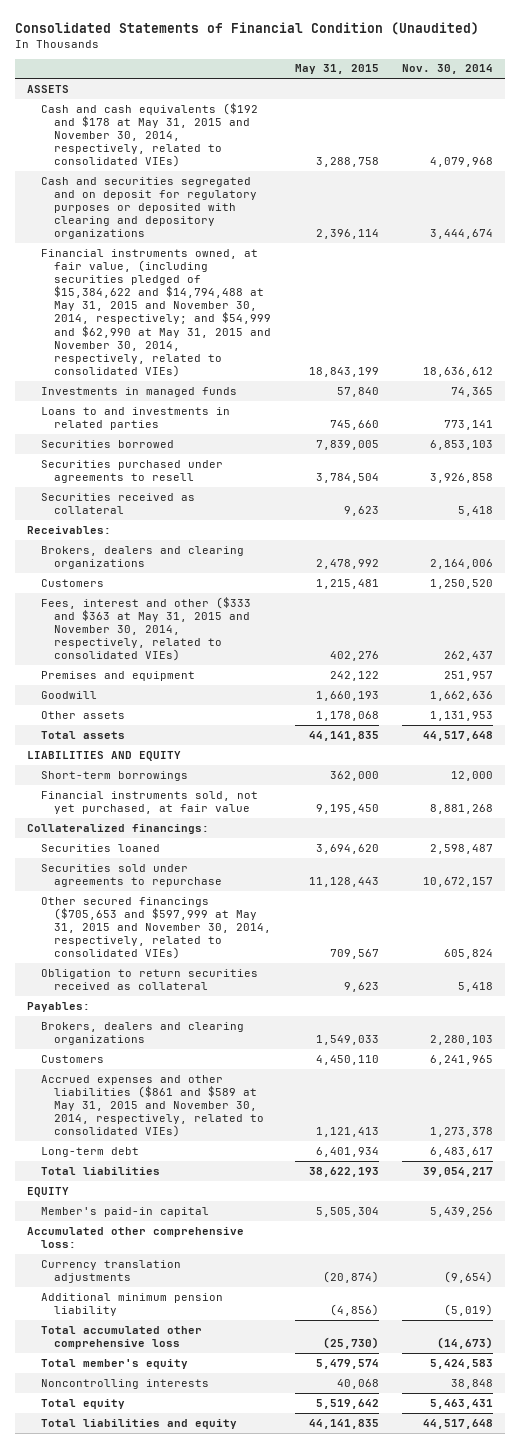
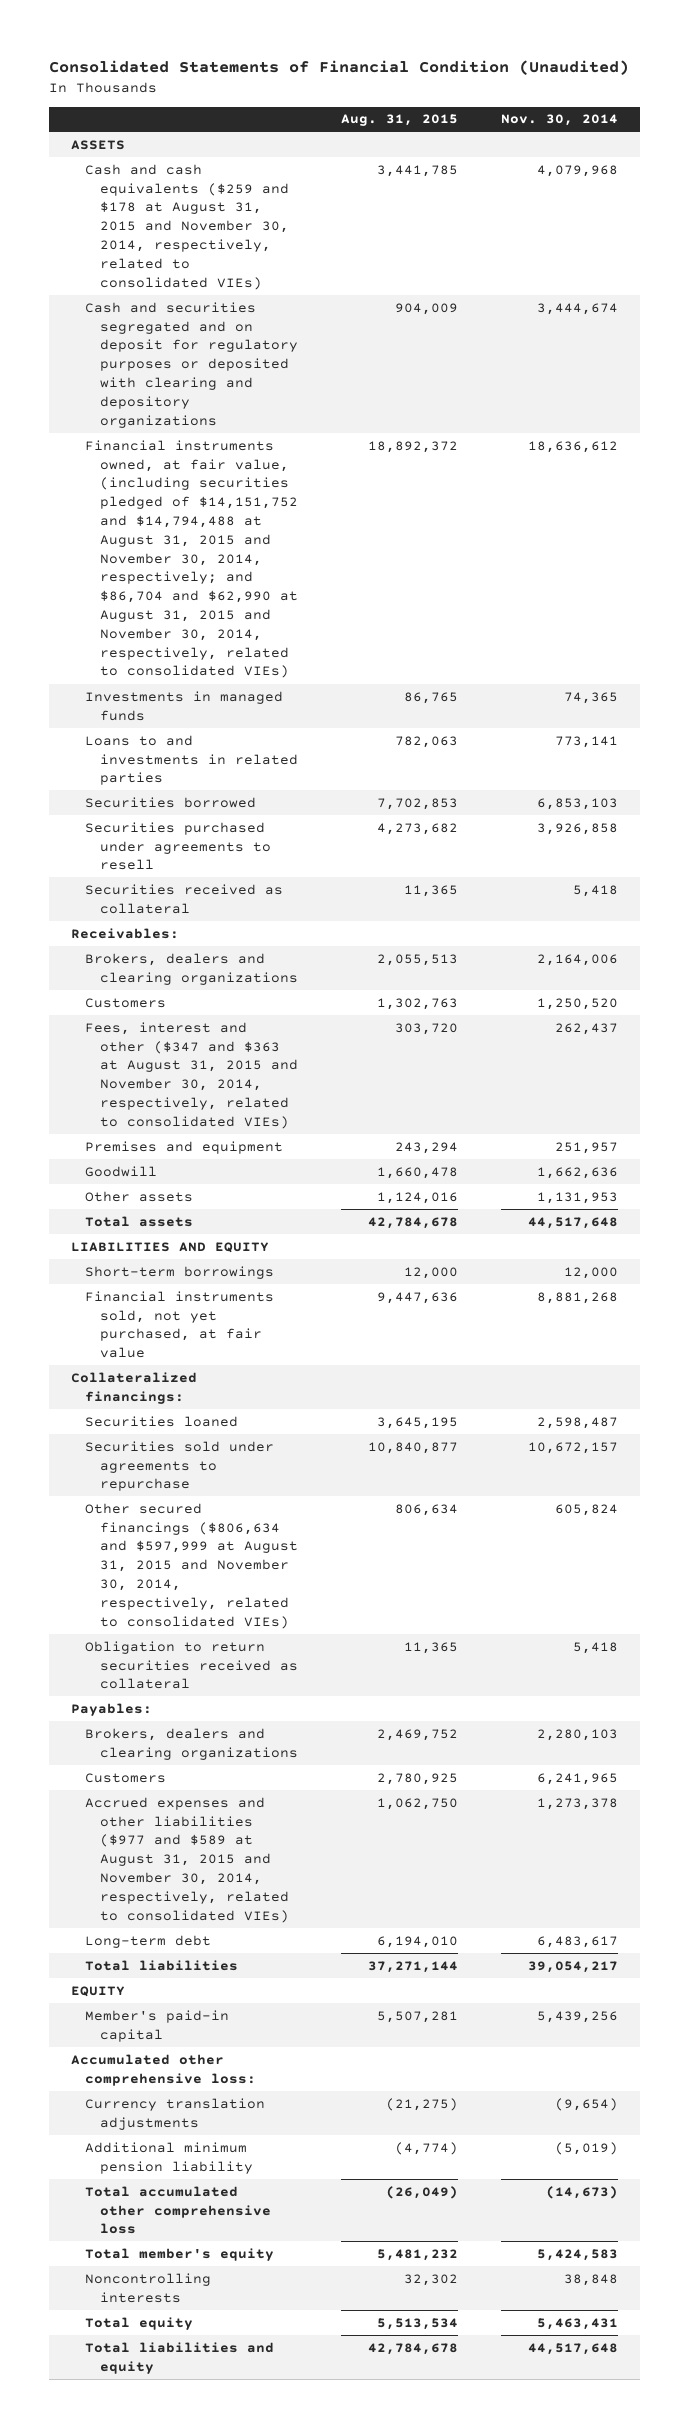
- | May 31, 2015 | Nov. 30, 2014
+ | Aug. 31, 2015 | Nov. 30, 2014
- Cash and cash equivalents ($192 and $178 at May 31, 2015 and November 30, 2014, respectively, related to consolidated VIEs) | 3,288,758 | 4,079,968
+ Cash and cash equivalents ($259 and $178 at August 31, 2015 and November 30, 2014, respectively, related to consolidated VIEs) | 3,441,785 | 4,079,968
- Financial instruments owned, at fair value, (including securities pledged of $15,384,622 and $14,794,488 at May 31, 2015 and November 30, 2014, respectively; and $54,999 and $62,990 at May 31, 2015 and November 30, 2014, respectively, related to consolidated VIEs) | 18,843,199 | 18,636,612
+ Financial instruments owned, at fair value, (including securities pledged of $14,151,752 and $14,794,488 at August 31, 2015 and November 30, 2014, respectively; and $86,704 and $62,990 at August 31, 2015 and November 30, 2014, respectively, related to consolidated VIEs) | 18,892,372 | 18,636,612
- Fees, interest and other ($333 and $363 at May 31, 2015 and November 30, 2014, respectively, related to consolidated VIEs) | 402,276 | 262,437
+ Fees, interest and other ($347 and $363 at August 31, 2015 and November 30, 2014, respectively, related to consolidated VIEs) | 303,720 | 262,437
- Other secured financings ($705,653 and $597,999 at May 31, 2015 and November 30, 2014, respectively, related to consolidated VIEs) | 709,567 | 605,824
+ Other secured financings ($806,634 and $597,999 at August 31, 2015 and November 30, 2014, respectively, related to consolidated VIEs) | 806,634 | 605,824
- Accrued expenses and other liabilities ($861 and $589 at May 31, 2015 and November 30, 2014, respectively, related to consolidated VIEs) | 1,121,413 | 1,273,378
+ Accrued expenses and other liabilities ($977 and $589 at August 31, 2015 and November 30, 2014, respectively, related to consolidated VIEs) | 1,062,750 | 1,273,378

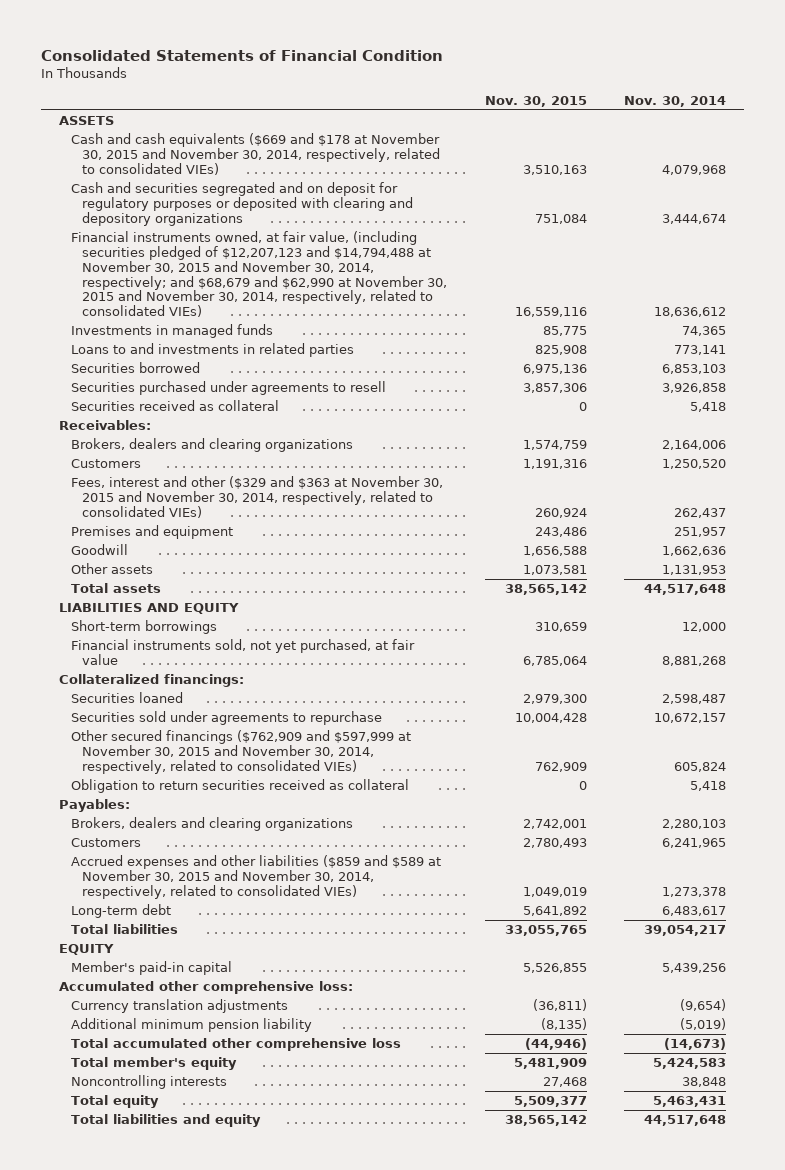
- Consolidated Statements of Financial Condition (Unaudited)
+ Consolidated Statements of Financial Condition
- | Aug. 31, 2015 | Nov. 30, 2014
+ | Nov. 30, 2015 | Nov. 30, 2014
- Cash and cash equivalents ($259 and $178 at August 31, 2015 and November 30, 2014, respectively, related to consolidated VIEs) | 3,441,785 | 4,079,968
+ Cash and cash equivalents ($669 and $178 at November 30, 2015 and November 30, 2014, respectively, related to consolidated VIEs) | 3,510,163 | 4,079,968
- Financial instruments owned, at fair value, (including securities pledged of $14,151,752 and $14,794,488 at August 31, 2015 and November 30, 2014, respectively; and $86,704 and $62,990 at August 31, 2015 and November 30, 2014, respectively, related to consolidated VIEs) | 18,892,372 | 18,636,612
+ Financial instruments owned, at fair value, (including securities pledged of $12,207,123 and $14,794,488 at November 30, 2015 and November 30, 2014, respectively; and $68,679 and $62,990 at November 30, 2015 and November 30, 2014, respectively, related to consolidated VIEs) | 16,559,116 | 18,636,612
- Fees, interest and other ($347 and $363 at August 31, 2015 and November 30, 2014, respectively, related to consolidated VIEs) | 303,720 | 262,437
+ Fees, interest and other ($329 and $363 at November 30, 2015 and November 30, 2014, respectively, related to consolidated VIEs) | 260,924 | 262,437
- Other secured financings ($806,634 and $597,999 at August 31, 2015 and November 30, 2014, respectively, related to consolidated VIEs) | 806,634 | 605,824
+ Other secured financings ($762,909 and $597,999 at November 30, 2015 and November 30, 2014, respectively, related to consolidated VIEs) | 762,909 | 605,824
- Accrued expenses and other liabilities ($977 and $589 at August 31, 2015 and November 30, 2014, respectively, related to consolidated VIEs) | 1,062,750 | 1,273,378
+ Accrued expenses and other liabilities ($859 and $589 at November 30, 2015 and November 30, 2014, respectively, related to consolidated VIEs) | 1,049,019 | 1,273,378

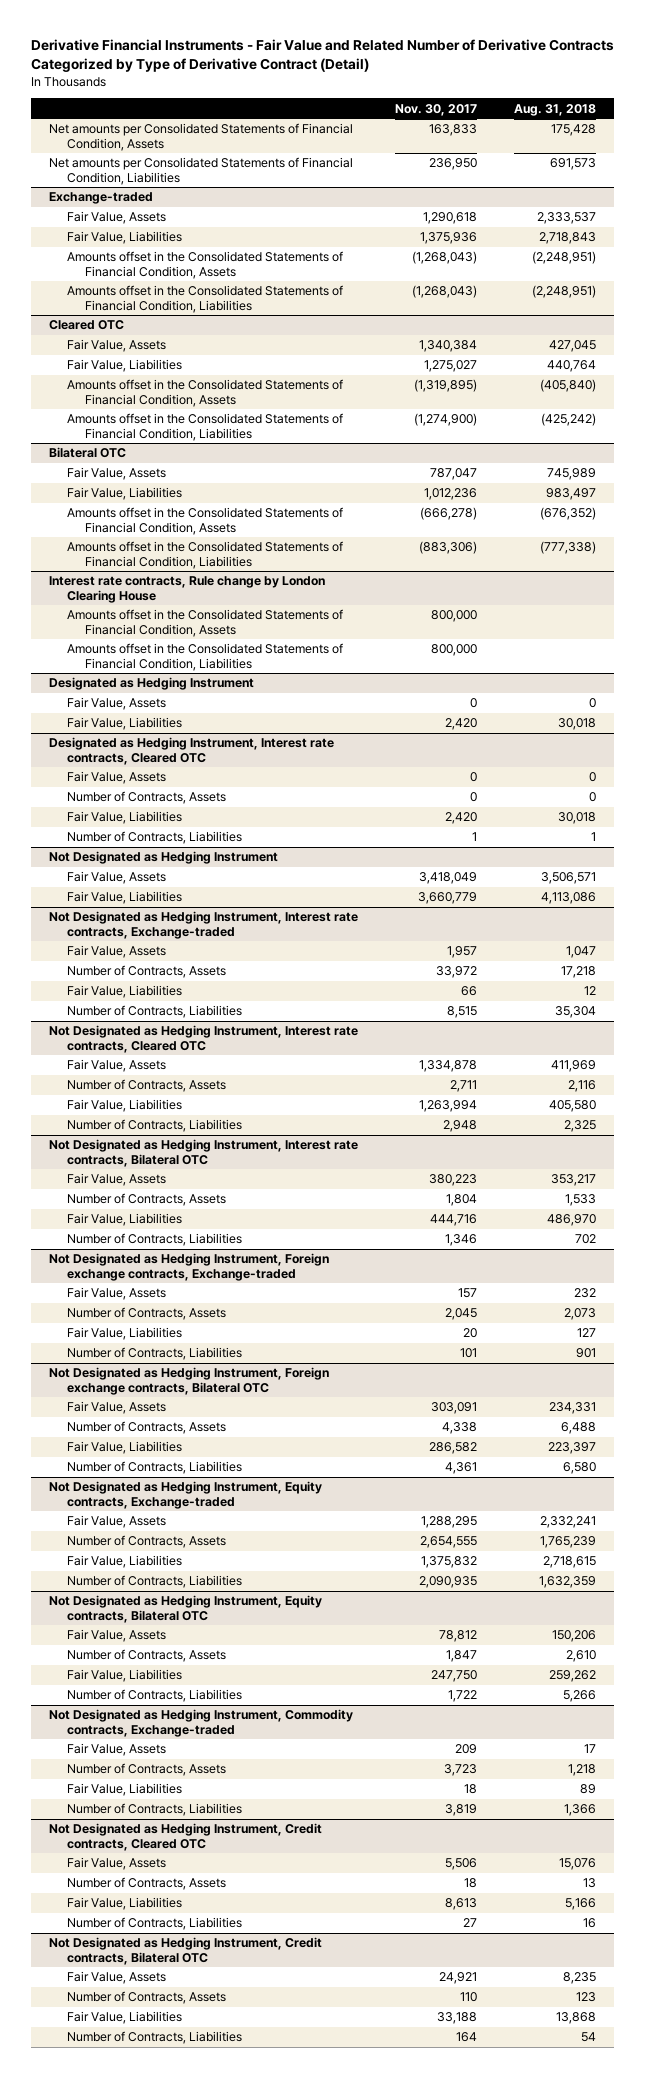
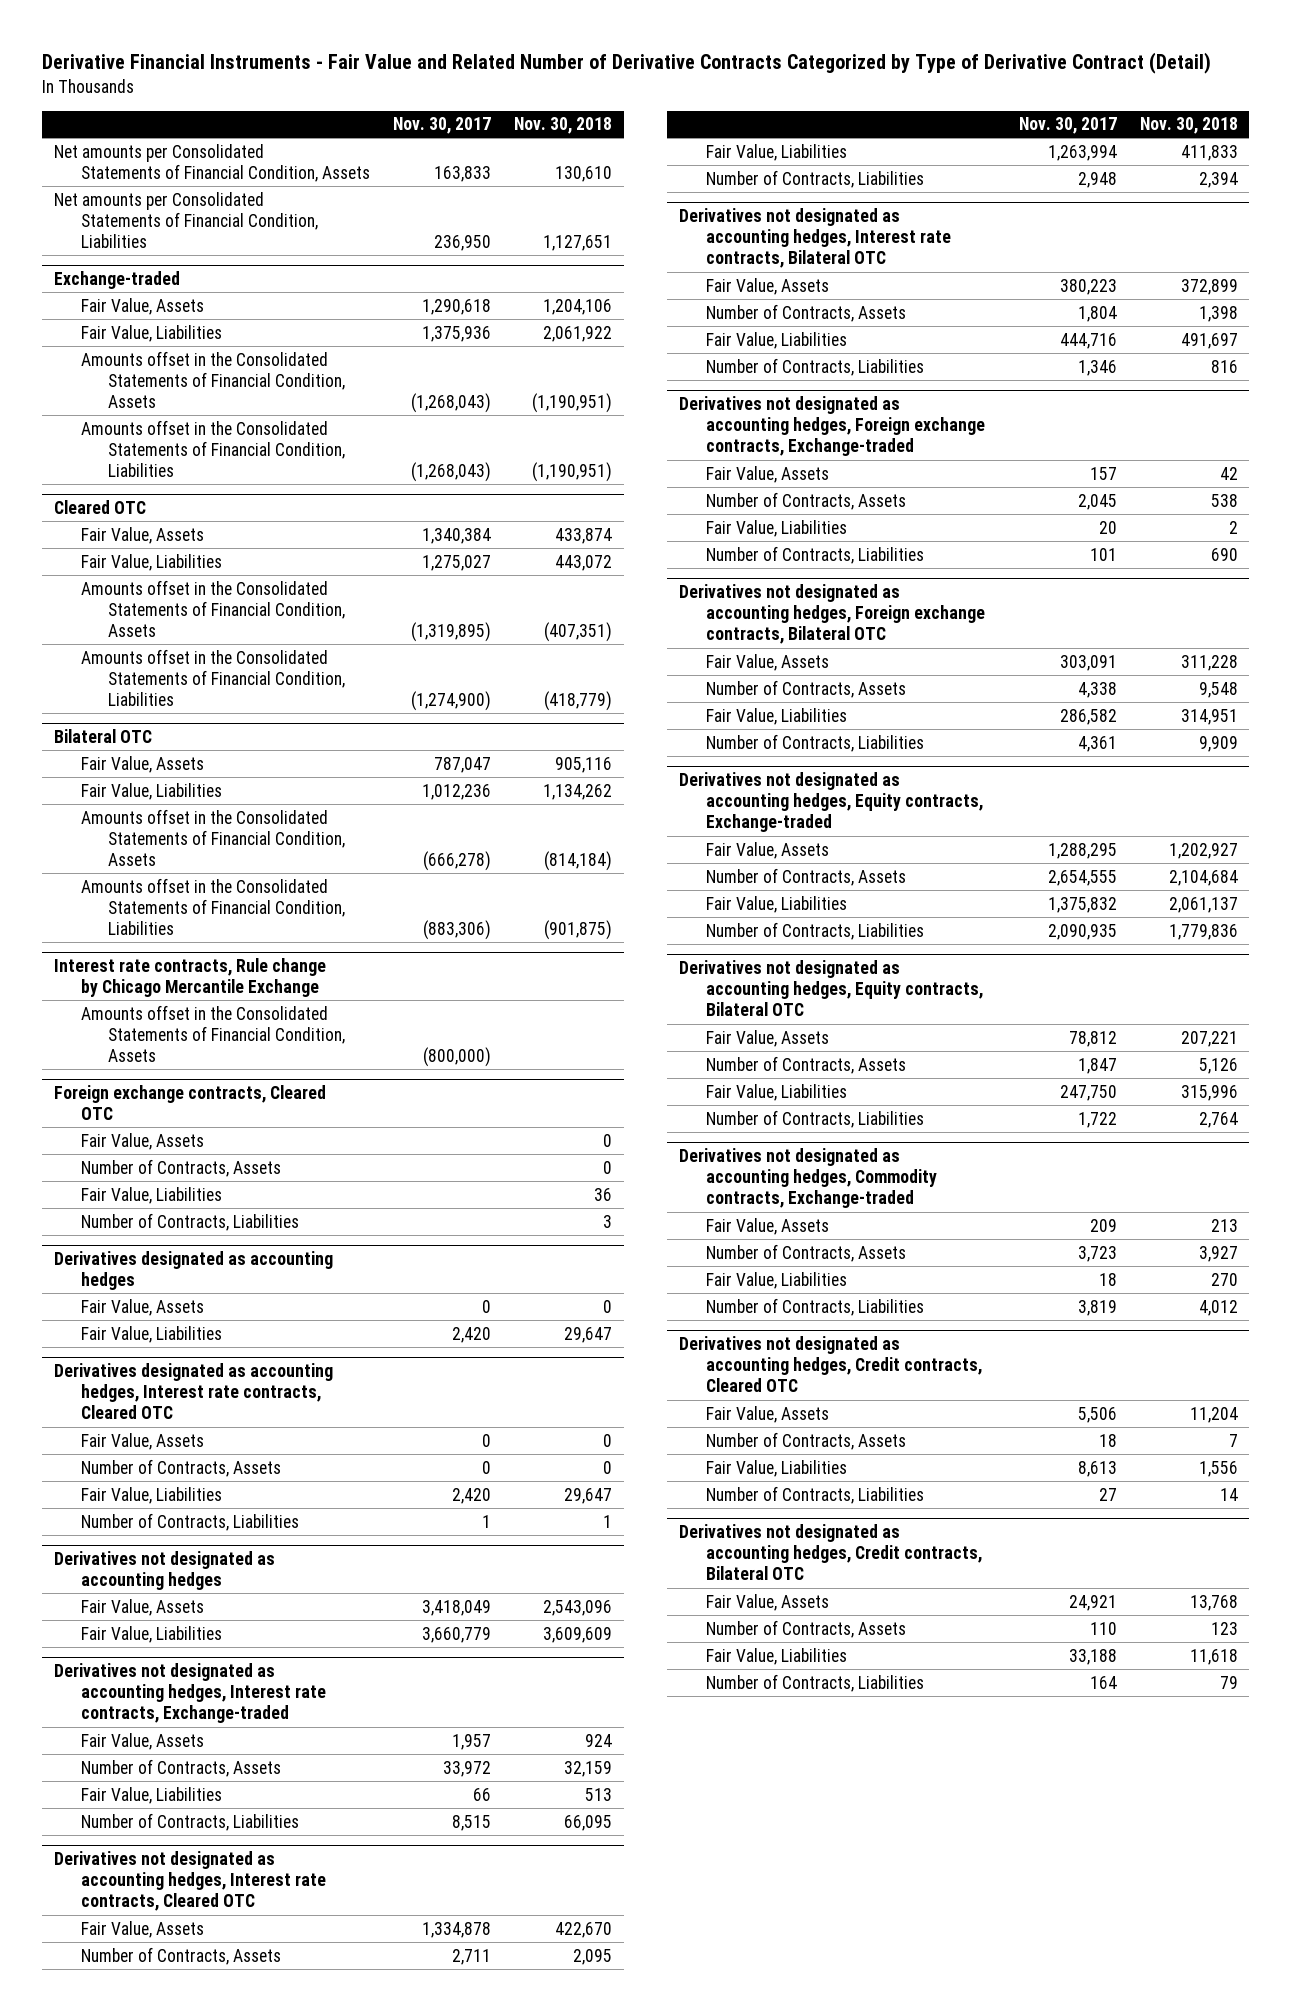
- | Nov. 30, 2017 | Aug. 31, 2018
+ | Nov. 30, 2017 | Nov. 30, 2018
- Interest rate contracts, Rule change by London Clearing House
- Amounts offset in the Consolidated Statements of Financial Condition, Assets | 800,000 |
- Amounts offset in the Consolidated Statements of Financial Condition, Liabilities | 800,000 |
- Designated as Hedging Instrument
+ Interest rate contracts, Rule change by Chicago Mercantile Exchange
+ Amounts offset in the Consolidated Statements of Financial Condition, Assets | (800,000) |
+ Foreign exchange contracts, Cleared OTC
+ Fair Value, Assets | | 0
+ Number of Contracts, Assets | | 0
+ Fair Value, Liabilities | | 36
+ Number of Contracts, Liabilities | | 3
+ Derivatives designated as accounting hedges
- Designated as Hedging Instrument, Interest rate contracts, Cleared OTC
+ Derivatives designated as accounting hedges, Interest rate contracts, Cleared OTC
- Not Designated as Hedging Instrument
+ Derivatives not designated as accounting hedges
- Not Designated as Hedging Instrument, Interest rate contracts, Exchange-traded
+ Derivatives not designated as accounting hedges, Interest rate contracts, Exchange-traded
- Not Designated as Hedging Instrument, Interest rate contracts, Cleared OTC
+ Derivatives not designated as accounting hedges, Interest rate contracts, Cleared OTC
- Not Designated as Hedging Instrument, Interest rate contracts, Bilateral OTC
+ Derivatives not designated as accounting hedges, Interest rate contracts, Bilateral OTC
- Not Designated as Hedging Instrument, Foreign exchange contracts, Exchange-traded
+ Derivatives not designated as accounting hedges, Foreign exchange contracts, Exchange-traded
- Not Designated as Hedging Instrument, Foreign exchange contracts, Bilateral OTC
+ Derivatives not designated as accounting hedges, Foreign exchange contracts, Bilateral OTC
- Not Designated as Hedging Instrument, Equity contracts, Exchange-traded
+ Derivatives not designated as accounting hedges, Equity contracts, Exchange-traded
- Not Designated as Hedging Instrument, Equity contracts, Bilateral OTC
+ Derivatives not designated as accounting hedges, Equity contracts, Bilateral OTC
- Not Designated as Hedging Instrument, Commodity contracts, Exchange-traded
+ Derivatives not designated as accounting hedges, Commodity contracts, Exchange-traded
- Not Designated as Hedging Instrument, Credit contracts, Cleared OTC
+ Derivatives not designated as accounting hedges, Credit contracts, Cleared OTC
- Not Designated as Hedging Instrument, Credit contracts, Bilateral OTC
+ Derivatives not designated as accounting hedges, Credit contracts, Bilateral OTC

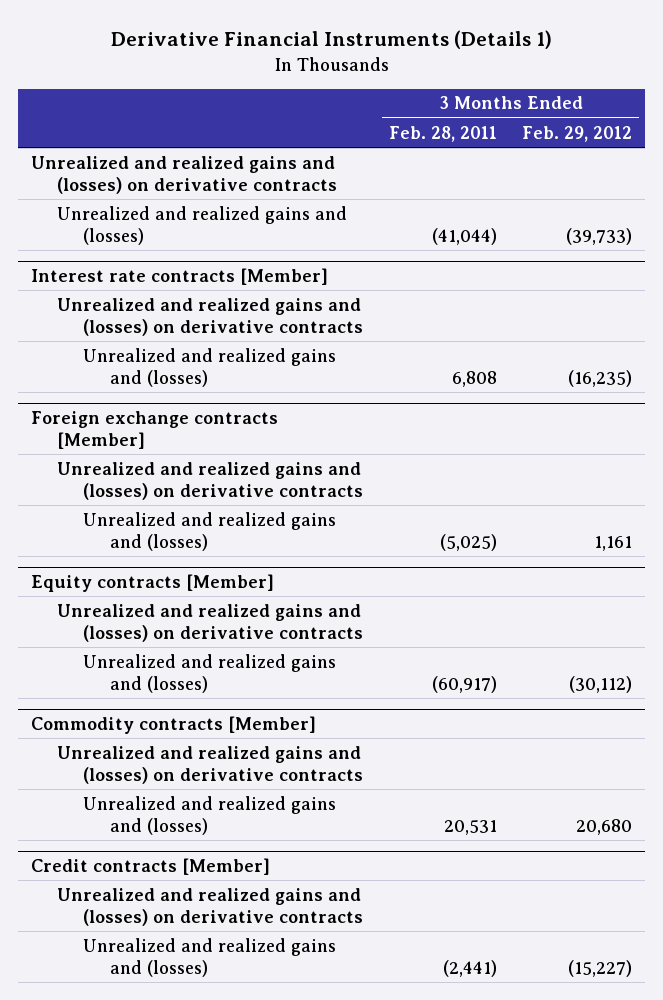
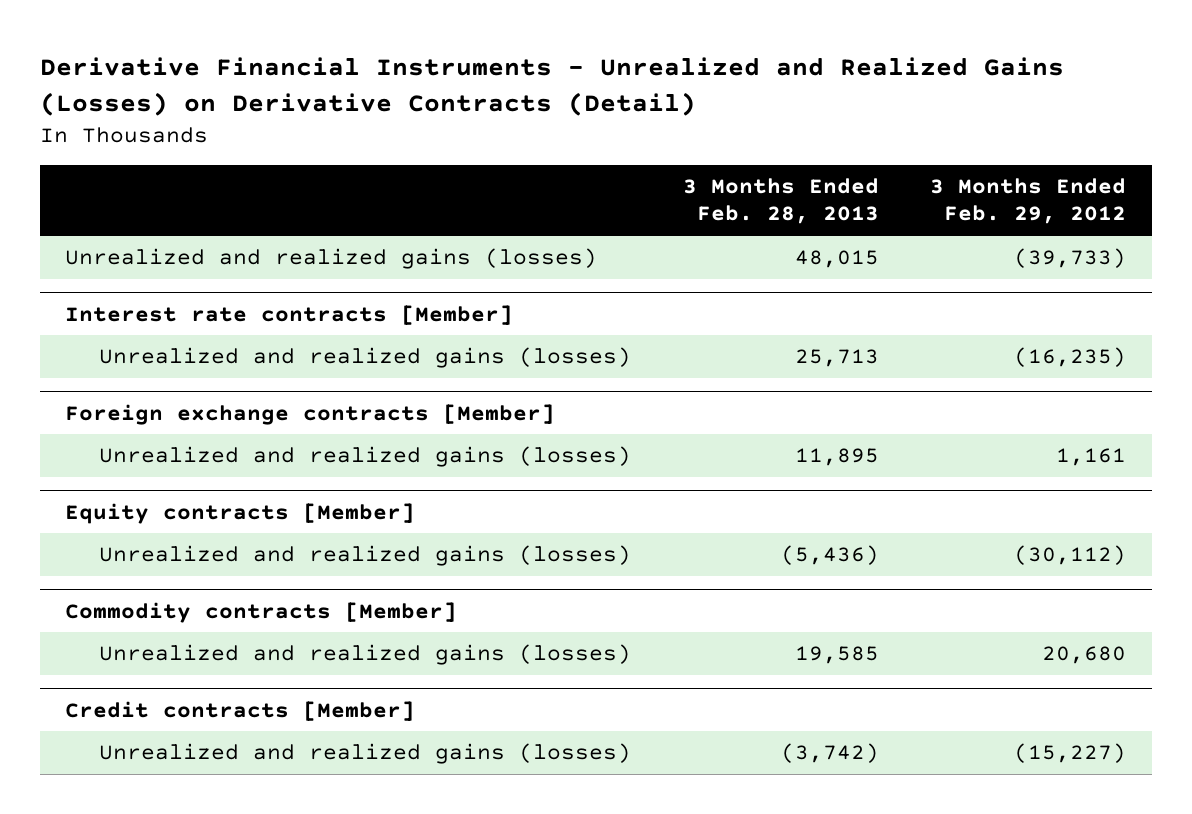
- Derivative Financial Instruments (Details 1)
+ Derivative Financial Instruments - Unrealized and Realized Gains (Losses) on Derivative Contracts (Detail)
- | 3 Months Ended Feb. 28, 2011 | 3 Months Ended Feb. 29, 2012
+ | 3 Months Ended Feb. 28, 2013 | 3 Months Ended Feb. 29, 2012
- Unrealized and realized gains and (losses) on derivative contracts
- Unrealized and realized gains and (losses) | (41,044) | (39,733)
+ Unrealized and realized gains (losses) | 48,015 | (39,733)
@ Interest rate contracts [Member]
- Unrealized and realized gains and (losses) on derivative contracts
- Unrealized and realized gains and (losses) | 6,808 | (16,235)
+ Unrealized and realized gains (losses) | 25,713 | (16,235)
@ Foreign exchange contracts [Member]
- Unrealized and realized gains and (losses) on derivative contracts
- Unrealized and realized gains and (losses) | (5,025) | 1,161
+ Unrealized and realized gains (losses) | 11,895 | 1,161
@ Equity contracts [Member]
- Unrealized and realized gains and (losses) on derivative contracts
- Unrealized and realized gains and (losses) | (60,917) | (30,112)
+ Unrealized and realized gains (losses) | (5,436) | (30,112)
@ Commodity contracts [Member]
- Unrealized and realized gains and (losses) on derivative contracts
- Unrealized and realized gains and (losses) | 20,531 | 20,680
+ Unrealized and realized gains (losses) | 19,585 | 20,680
@ Credit contracts [Member]
- Unrealized and realized gains and (losses) on derivative contracts
- Unrealized and realized gains and (losses) | (2,441) | (15,227)
+ Unrealized and realized gains (losses) | (3,742) | (15,227)

